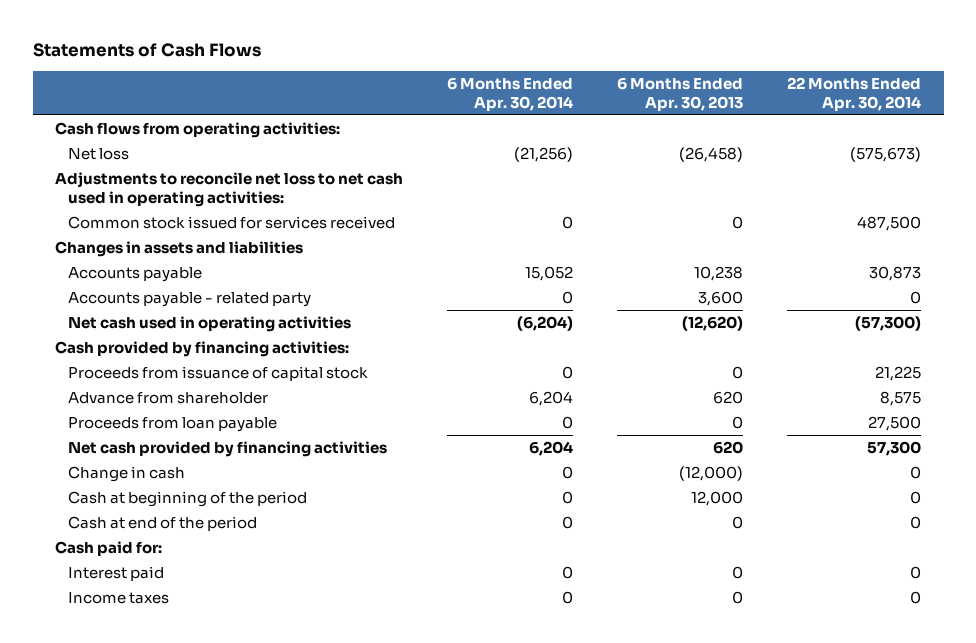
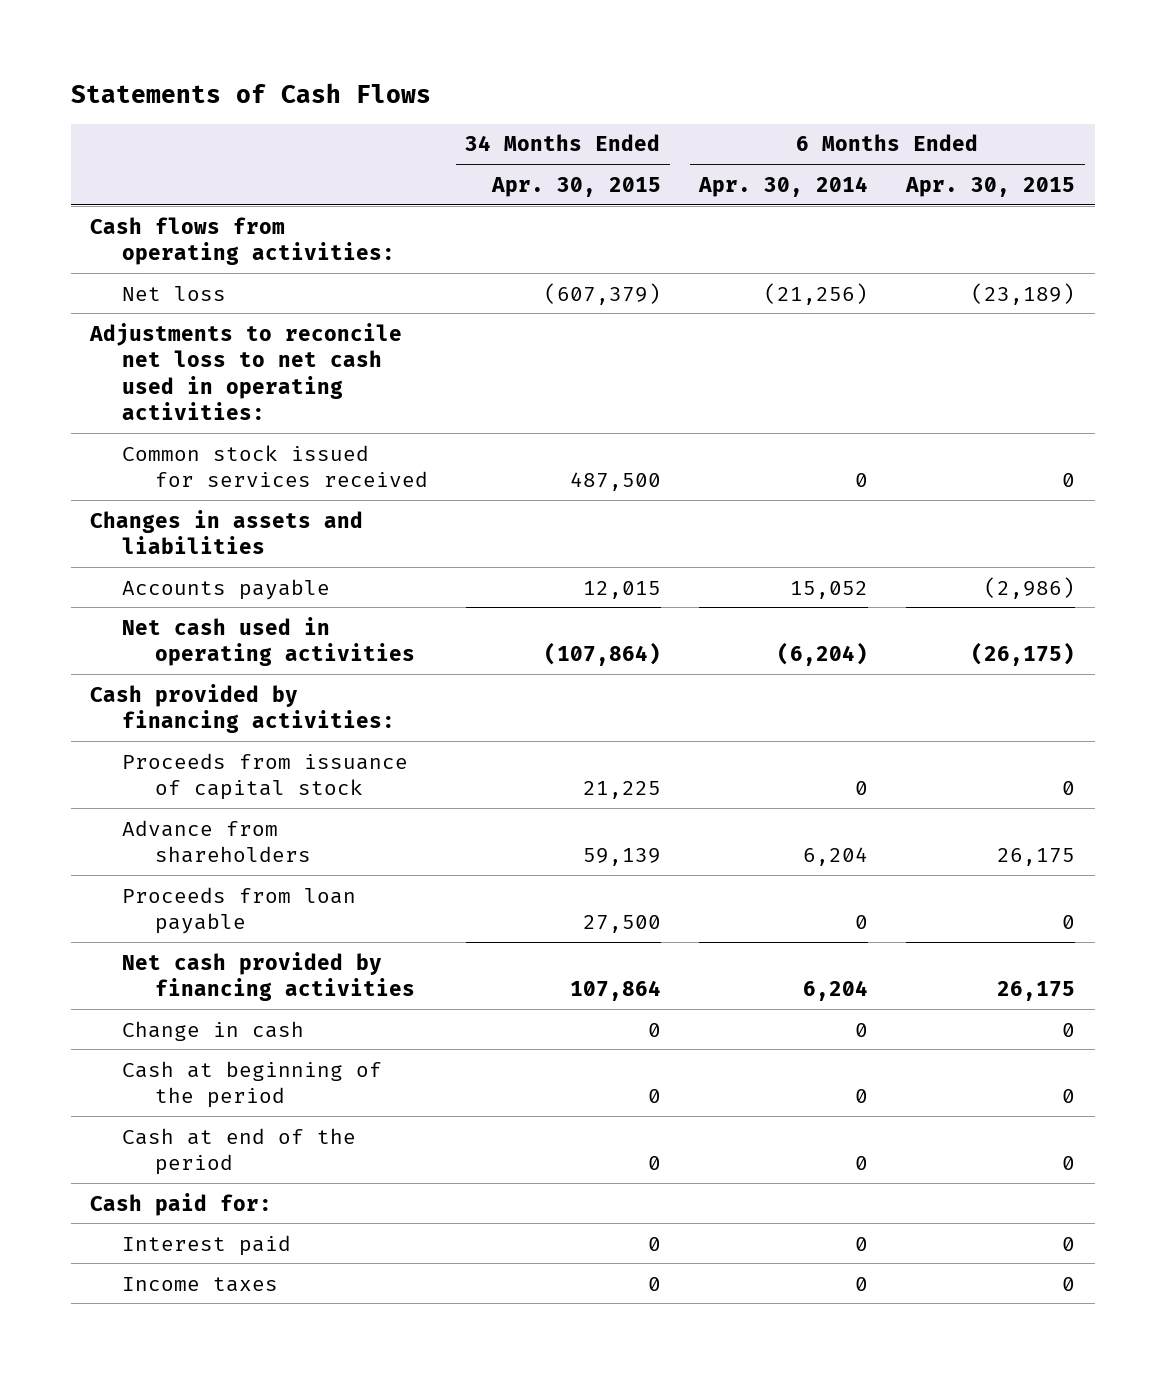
- | 6 Months Ended Apr. 30, 2014 | 6 Months Ended Apr. 30, 2013 | 22 Months Ended Apr. 30, 2014
+ | 34 Months Ended Apr. 30, 2015 | 6 Months Ended Apr. 30, 2014 | 6 Months Ended Apr. 30, 2015
- Accounts payable - related party | 0 | 3,600 | 0
- Advance from shareholder | 6,204 | 620 | 8,575
+ Advance from shareholders | 59,139 | 6,204 | 26,175

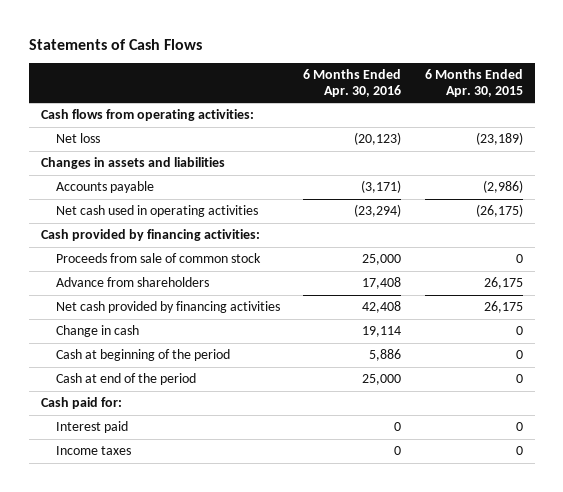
- | 34 Months Ended Apr. 30, 2015 | 6 Months Ended Apr. 30, 2014 | 6 Months Ended Apr. 30, 2015
+ | 6 Months Ended Apr. 30, 2016 | 6 Months Ended Apr. 30, 2015
- Adjustments to reconcile net loss to net cash used in operating activities:
- Common stock issued for services received | 487,500 | 0 | 0
- Proceeds from issuance of capital stock | 21,225 | 0 | 0
+ Proceeds from sale of common stock | 25,000 | 0
- Proceeds from loan payable | 27,500 | 0 | 0

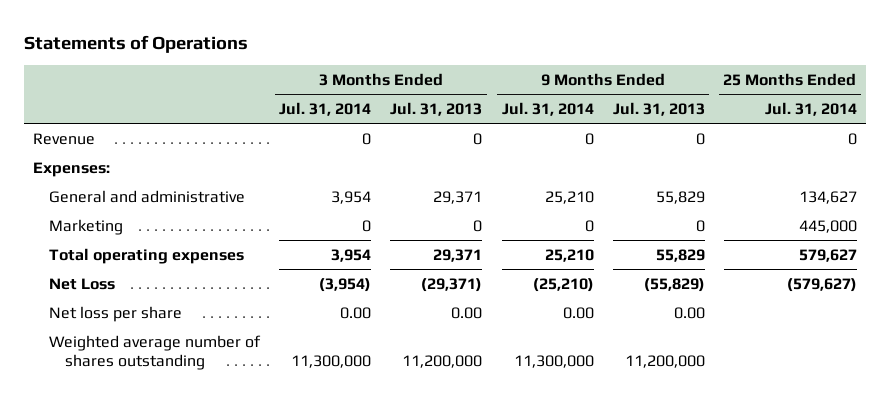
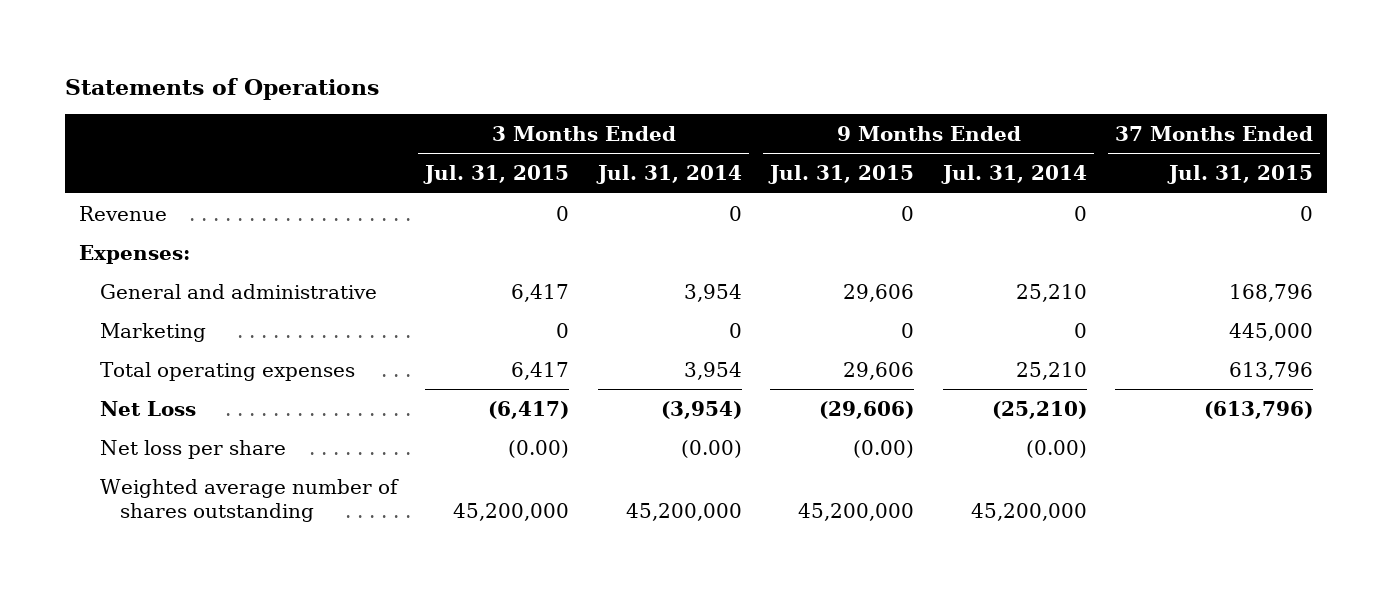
- | 3 Months Ended Jul. 31, 2014 | 3 Months Ended Jul. 31, 2013 | 9 Months Ended Jul. 31, 2014 | 9 Months Ended Jul. 31, 2013 | 25 Months Ended Jul. 31, 2014
+ | 3 Months Ended Jul. 31, 2015 | 3 Months Ended Jul. 31, 2014 | 9 Months Ended Jul. 31, 2015 | 9 Months Ended Jul. 31, 2014 | 37 Months Ended Jul. 31, 2015
- Net loss per share | 0.00 | 0.00 | 0.00 | 0.00 |
- Weighted average number of shares outstanding | 11,300,000 | 11,200,000 | 11,300,000 | 11,200,000 |
+ Net loss per share | (0.00) | (0.00) | (0.00) | (0.00) |
+ Weighted average number of shares outstanding | 45,200,000 | 45,200,000 | 45,200,000 | 45,200,000 |

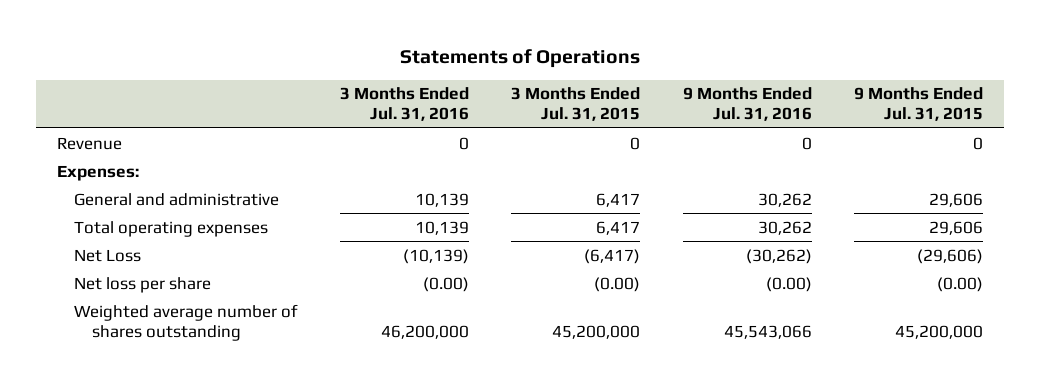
- | 3 Months Ended Jul. 31, 2015 | 3 Months Ended Jul. 31, 2014 | 9 Months Ended Jul. 31, 2015 | 9 Months Ended Jul. 31, 2014 | 37 Months Ended Jul. 31, 2015
+ | 3 Months Ended Jul. 31, 2016 | 3 Months Ended Jul. 31, 2015 | 9 Months Ended Jul. 31, 2016 | 9 Months Ended Jul. 31, 2015
- Marketing | 0 | 0 | 0 | 0 | 445,000

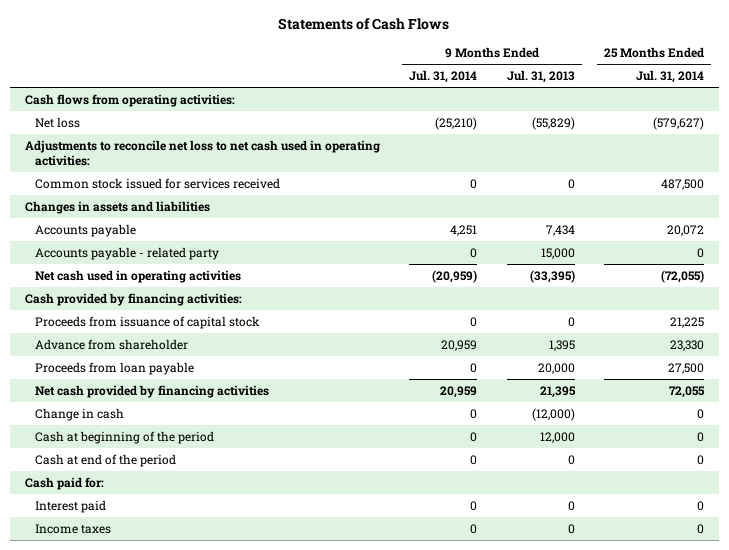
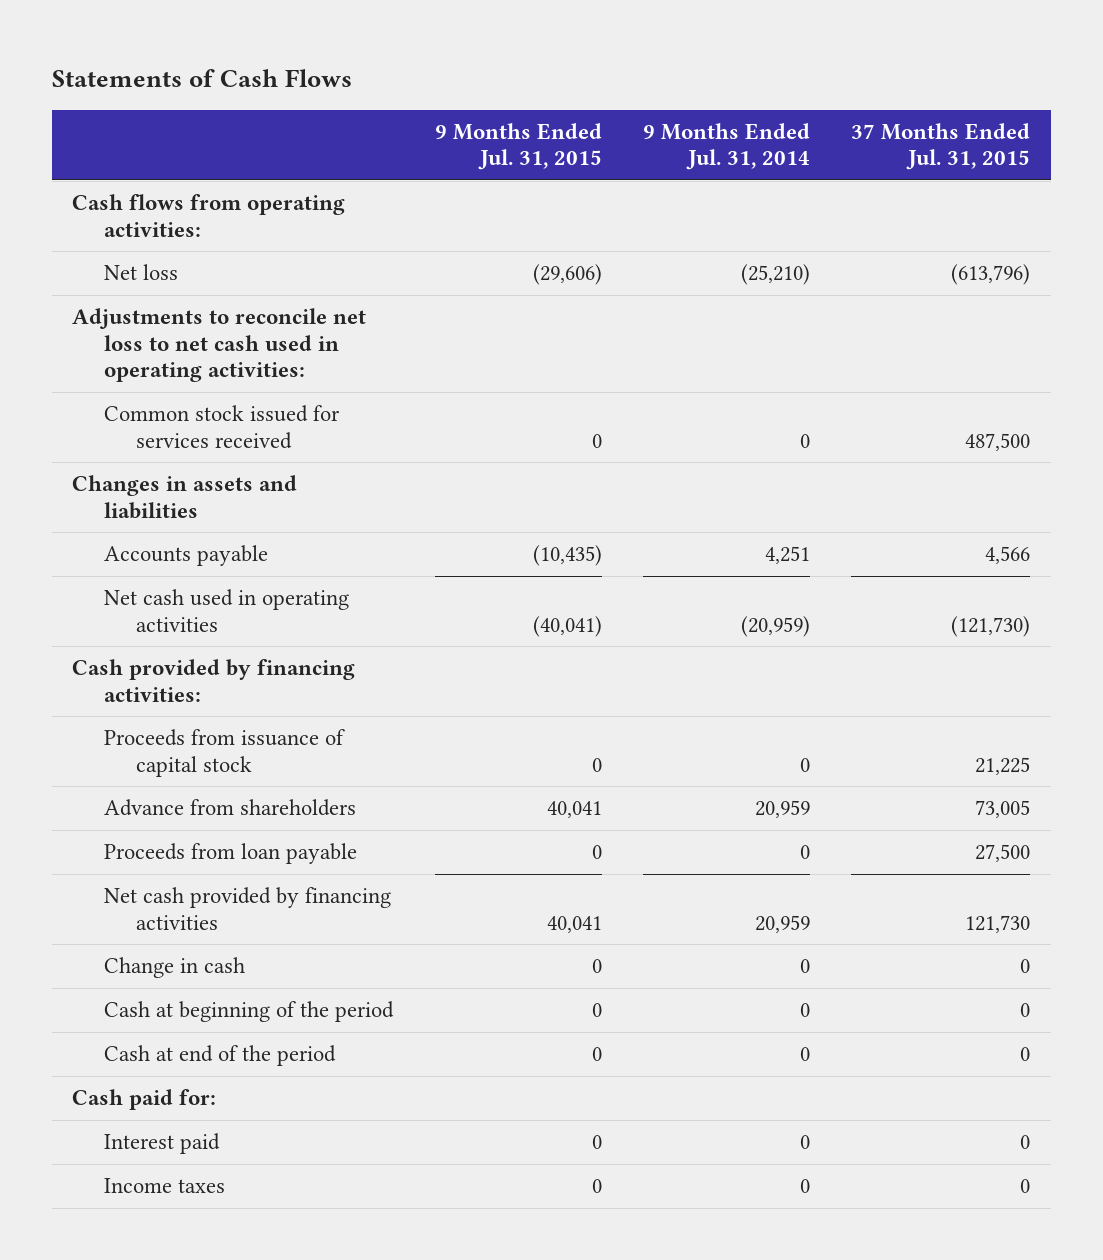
- | 9 Months Ended Jul. 31, 2014 | 9 Months Ended Jul. 31, 2013 | 25 Months Ended Jul. 31, 2014
+ | 9 Months Ended Jul. 31, 2015 | 9 Months Ended Jul. 31, 2014 | 37 Months Ended Jul. 31, 2015
- Accounts payable - related party | 0 | 15,000 | 0
- Advance from shareholder | 20,959 | 1,395 | 23,330
+ Advance from shareholders | 40,041 | 20,959 | 73,005

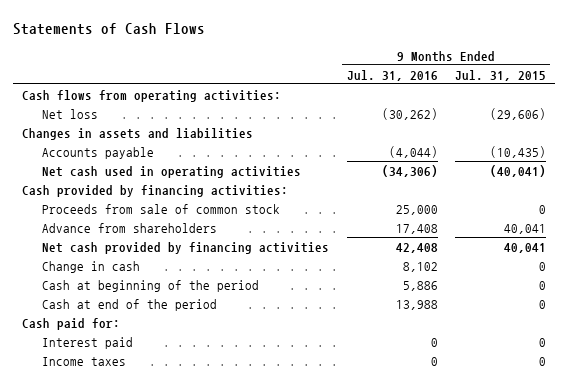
- | 9 Months Ended Jul. 31, 2015 | 9 Months Ended Jul. 31, 2014 | 37 Months Ended Jul. 31, 2015
+ | 9 Months Ended Jul. 31, 2016 | 9 Months Ended Jul. 31, 2015
- Adjustments to reconcile net loss to net cash used in operating activities:
- Common stock issued for services received | 0 | 0 | 487,500
- Proceeds from issuance of capital stock | 0 | 0 | 21,225
+ Proceeds from sale of common stock | 25,000 | 0
- Proceeds from loan payable | 0 | 0 | 27,500

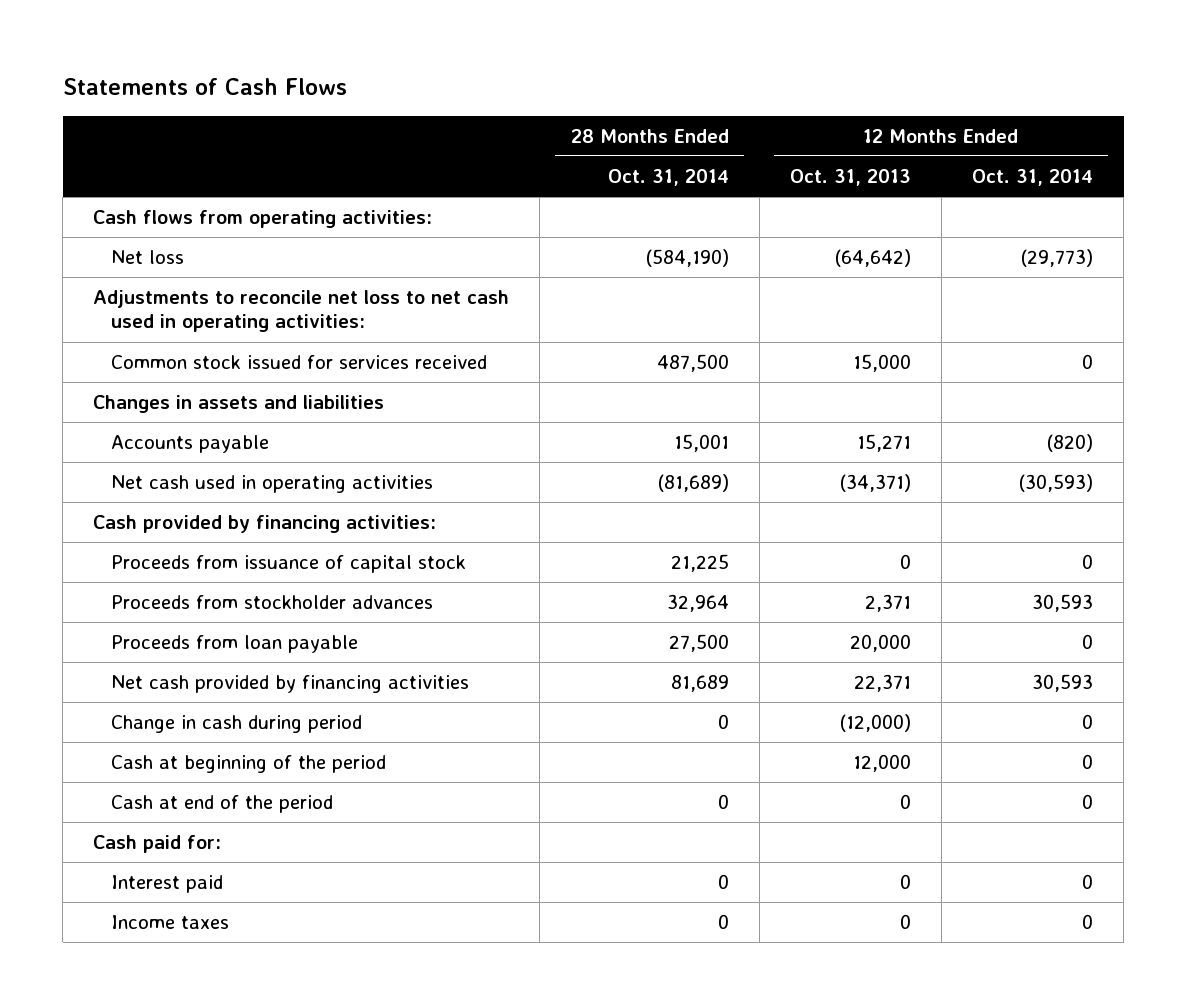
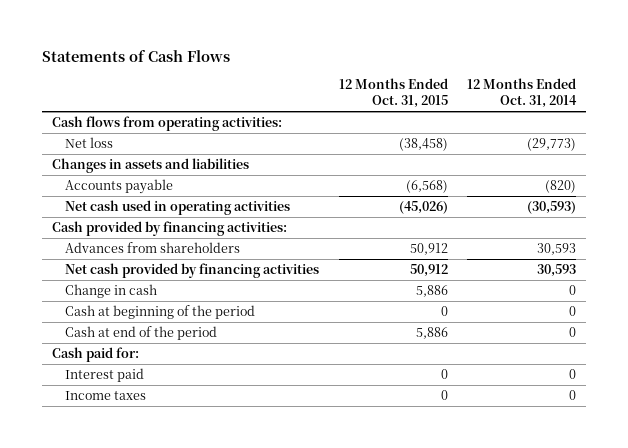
- | 28 Months Ended Oct. 31, 2014 | 12 Months Ended Oct. 31, 2013 | 12 Months Ended Oct. 31, 2014
+ | 12 Months Ended Oct. 31, 2015 | 12 Months Ended Oct. 31, 2014
- Adjustments to reconcile net loss to net cash used in operating activities:
- Common stock issued for services received | 487,500 | 15,000 | 0
- Proceeds from issuance of capital stock | 21,225 | 0 | 0
- Proceeds from stockholder advances | 32,964 | 2,371 | 30,593
- Proceeds from loan payable | 27,500 | 20,000 | 0
+ Advances from shareholders | 50,912 | 30,593
- Change in cash during period | 0 | (12,000) | 0
+ Change in cash | 5,886 | 0

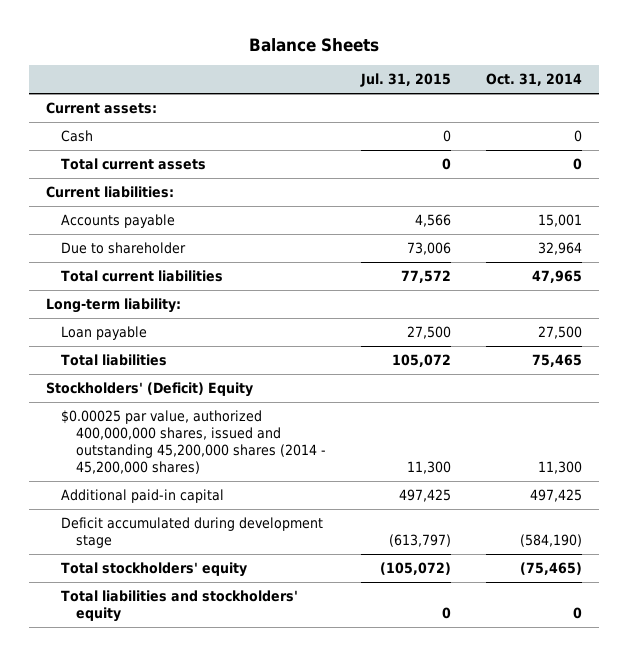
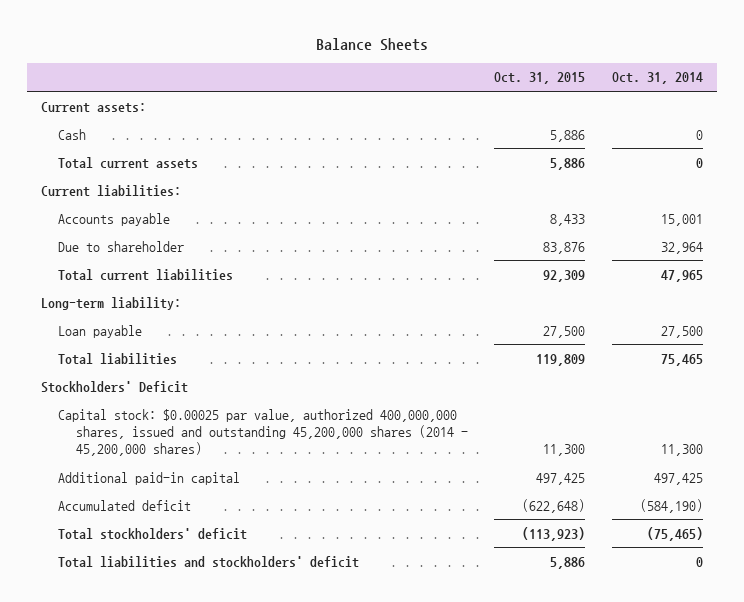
- | Jul. 31, 2015 | Oct. 31, 2014
+ | Oct. 31, 2015 | Oct. 31, 2014
- Stockholders' (Deficit) Equity
- $0.00025 par value, authorized 400,000,000 shares, issued and outstanding 45,200,000 shares (2014 - 45,200,000 shares) | 11,300 | 11,300
+ Stockholders' Deficit
+ Capital stock: $0.00025 par value, authorized 400,000,000 shares, issued and outstanding 45,200,000 shares (2014 - 45,200,000 shares) | 11,300 | 11,300
- Deficit accumulated during development stage | (613,797) | (584,190)
- Total stockholders' equity | (105,072) | (75,465)
- Total liabilities and stockholders' equity | 0 | 0
+ Accumulated deficit | (622,648) | (584,190)
+ Total stockholders' deficit | (113,923) | (75,465)
+ Total liabilities and stockholders' deficit | 5,886 | 0

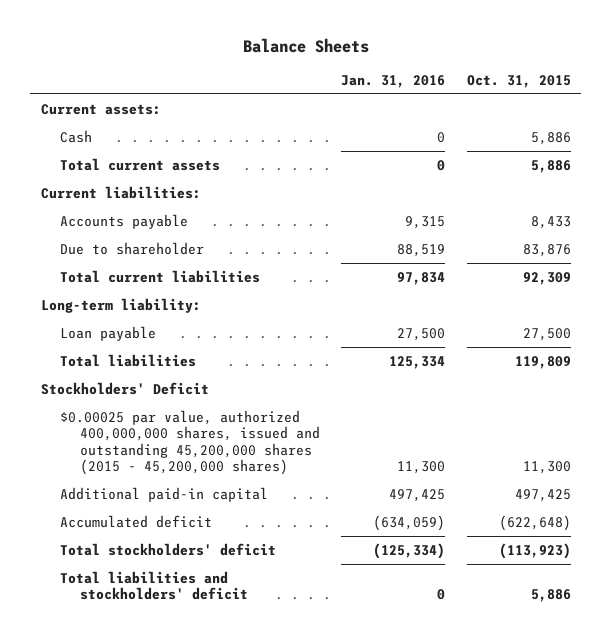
- | Oct. 31, 2015 | Oct. 31, 2014
+ | Jan. 31, 2016 | Oct. 31, 2015
- Capital stock: $0.00025 par value, authorized 400,000,000 shares, issued and outstanding 45,200,000 shares (2014 - 45,200,000 shares) | 11,300 | 11,300
+ $0.00025 par value, authorized 400,000,000 shares, issued and outstanding 45,200,000 shares (2015 - 45,200,000 shares) | 11,300 | 11,300

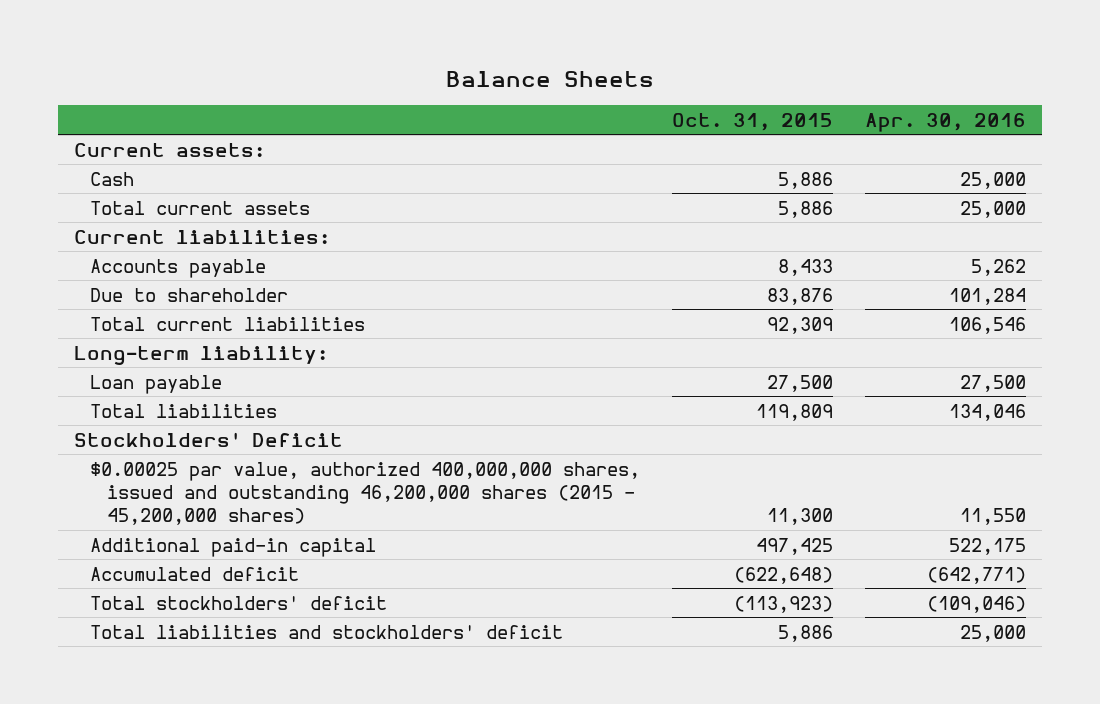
- | Jan. 31, 2016 | Oct. 31, 2015
+ | Oct. 31, 2015 | Apr. 30, 2016
- $0.00025 par value, authorized 400,000,000 shares, issued and outstanding 45,200,000 shares (2015 - 45,200,000 shares) | 11,300 | 11,300
+ $0.00025 par value, authorized 400,000,000 shares, issued and outstanding 46,200,000 shares (2015 - 45,200,000 shares) | 11,300 | 11,550

